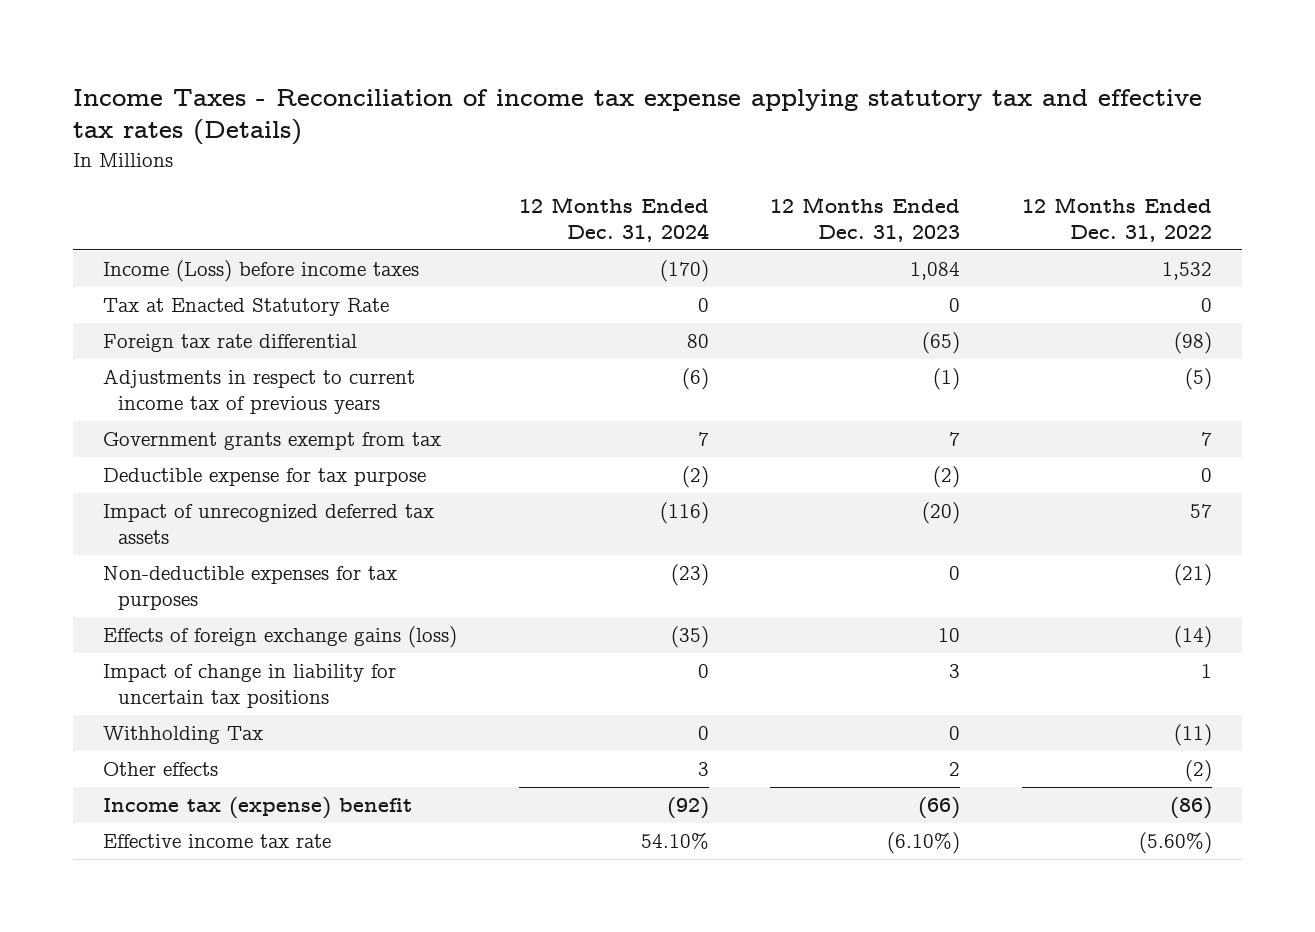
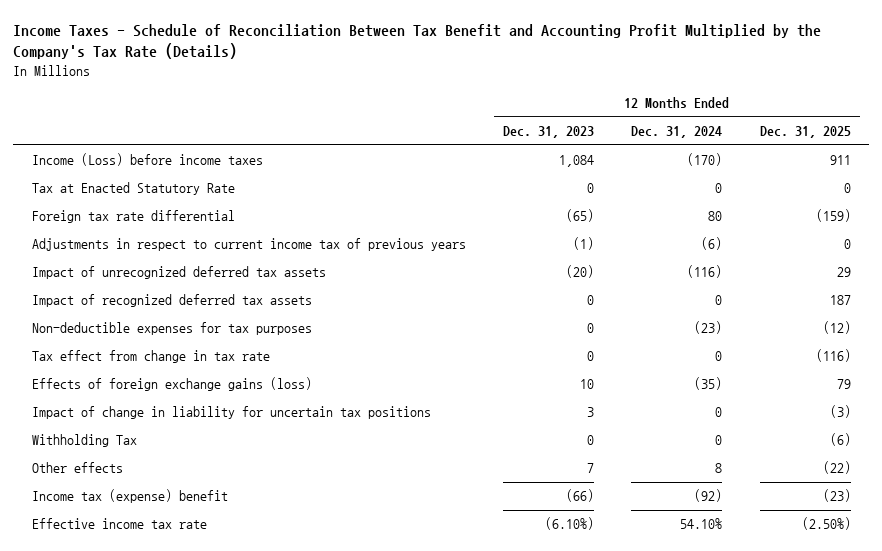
- Income Taxes - Reconciliation of income tax expense applying statutory tax and effective tax rates (Details)
+ Income Taxes - Schedule of Reconciliation Between Tax Benefit and Accounting Profit Multiplied by the Company's Tax Rate (Details)
- | 12 Months Ended Dec. 31, 2024 | 12 Months Ended Dec. 31, 2023 | 12 Months Ended Dec. 31, 2022
+ | 12 Months Ended Dec. 31, 2023 | 12 Months Ended Dec. 31, 2024 | 12 Months Ended Dec. 31, 2025
- Government grants exempt from tax | 7 | 7 | 7
- Deductible expense for tax purpose | (2) | (2) | 0
+ Impact of recognized deferred tax assets | 0 | 0 | 187
+ Tax effect from change in tax rate | 0 | 0 | (116)
- Other effects | 3 | 2 | (2)
+ Other effects | 7 | 8 | (22)

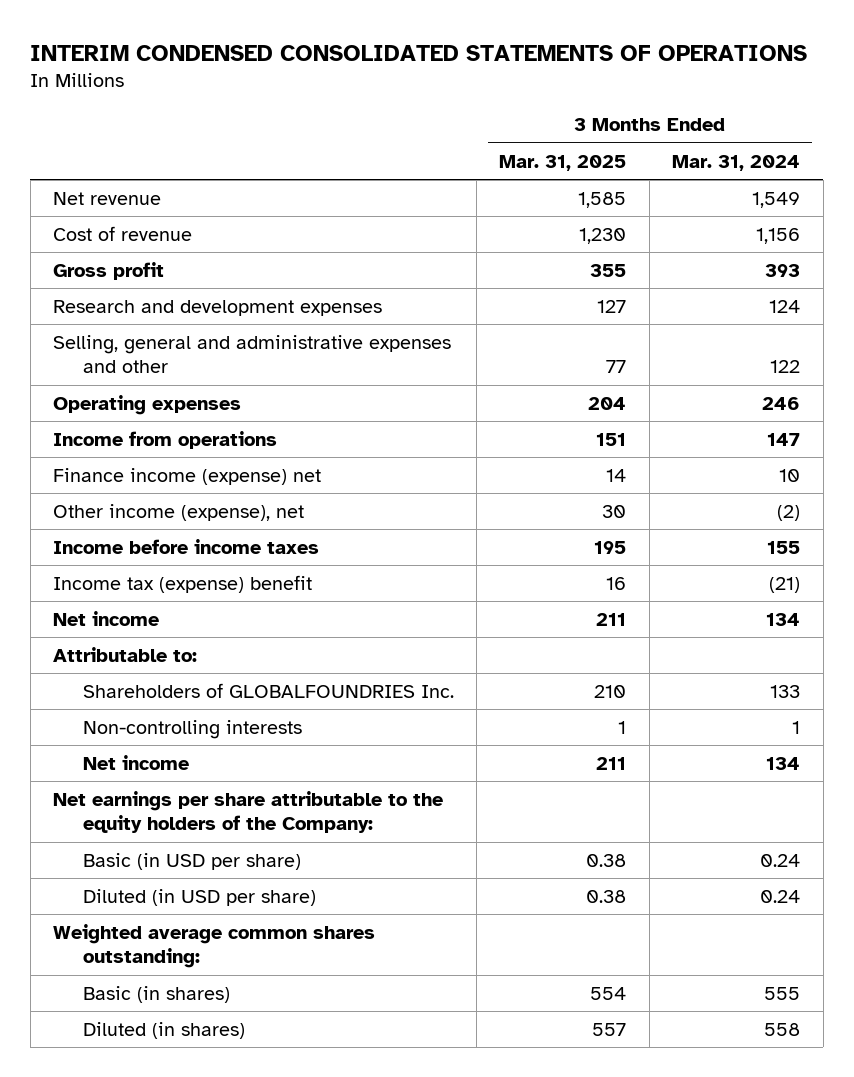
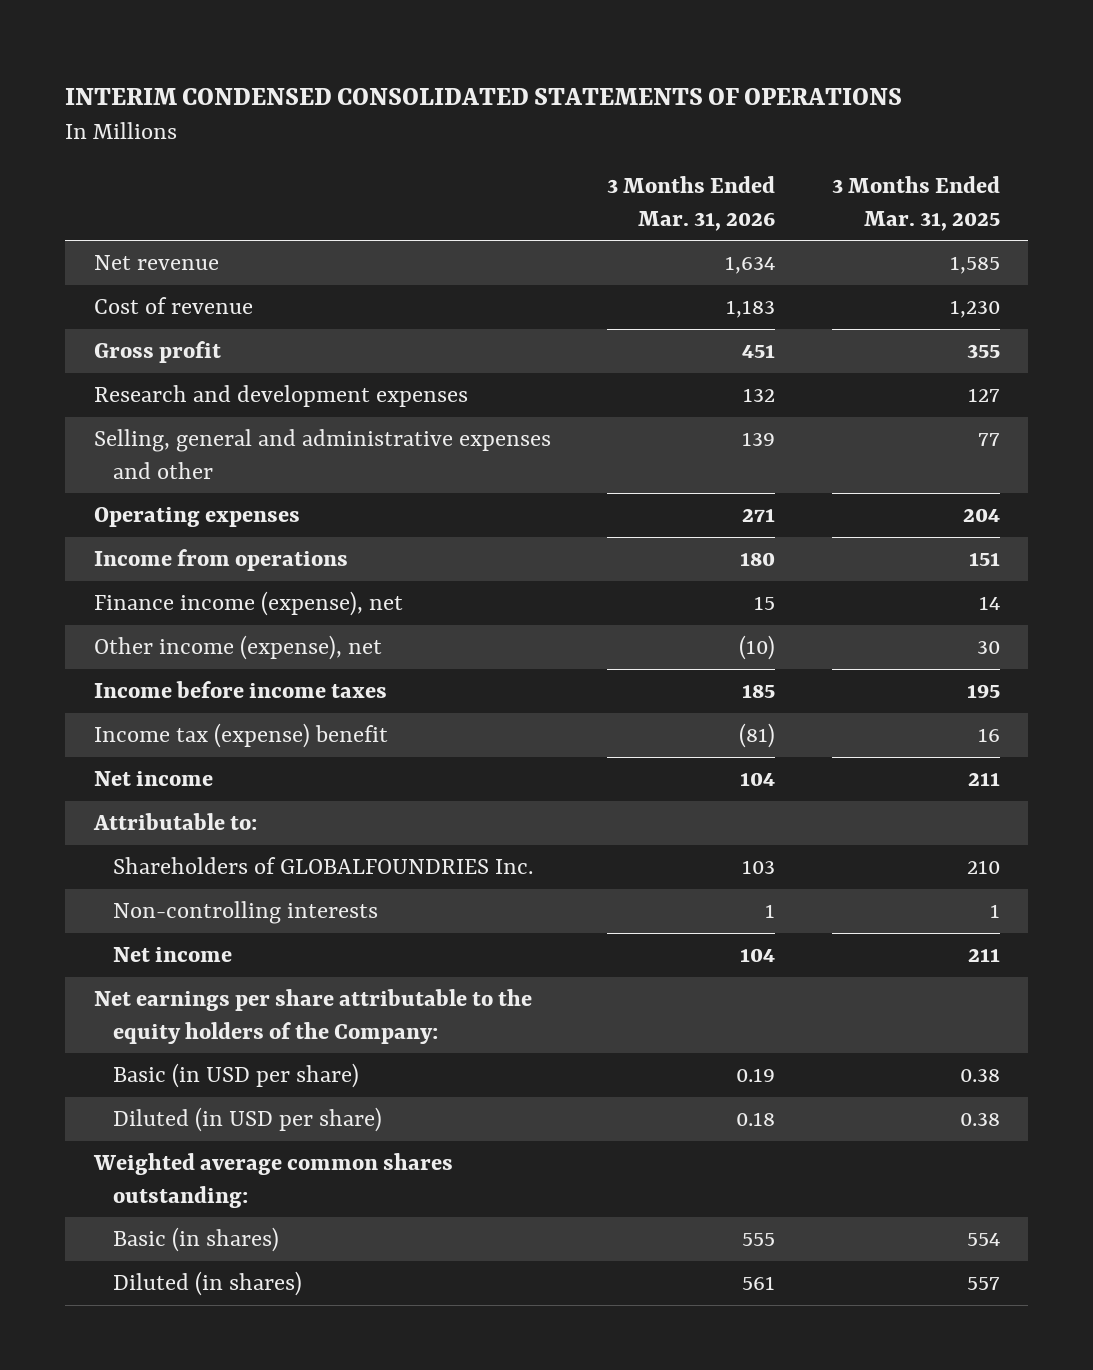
- | 3 Months Ended Mar. 31, 2025 | 3 Months Ended Mar. 31, 2024
+ | 3 Months Ended Mar. 31, 2026 | 3 Months Ended Mar. 31, 2025
- Finance income (expense) net | 14 | 10
+ Finance income (expense), net | 15 | 14

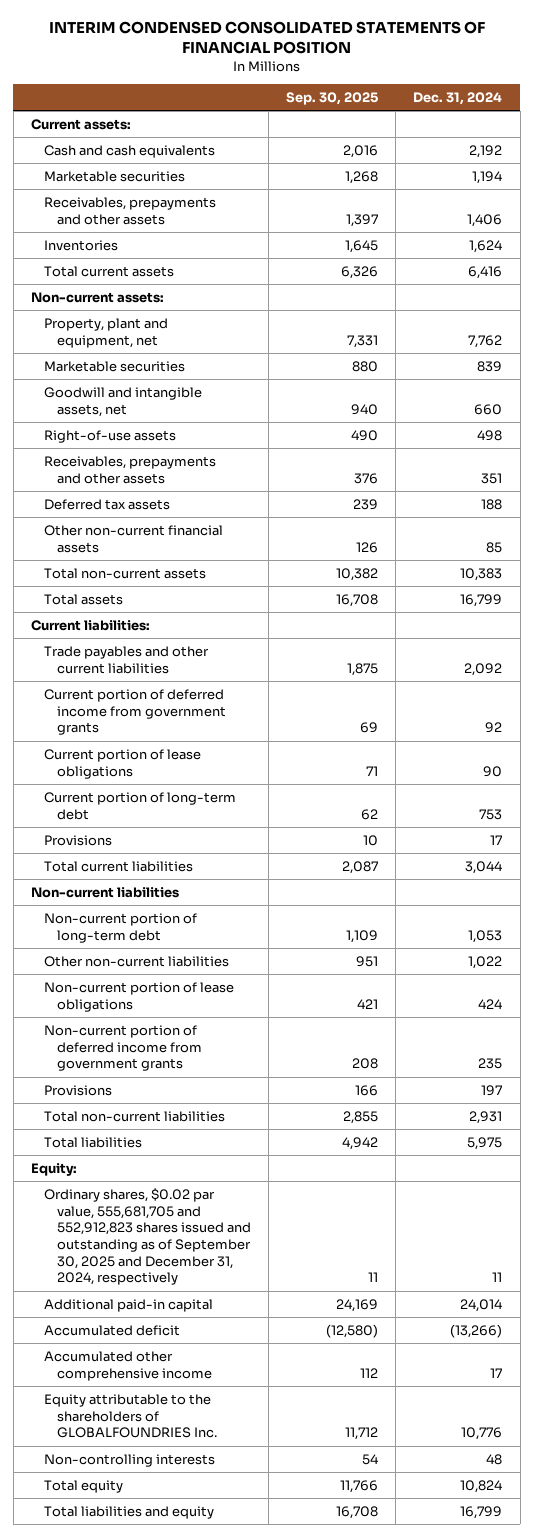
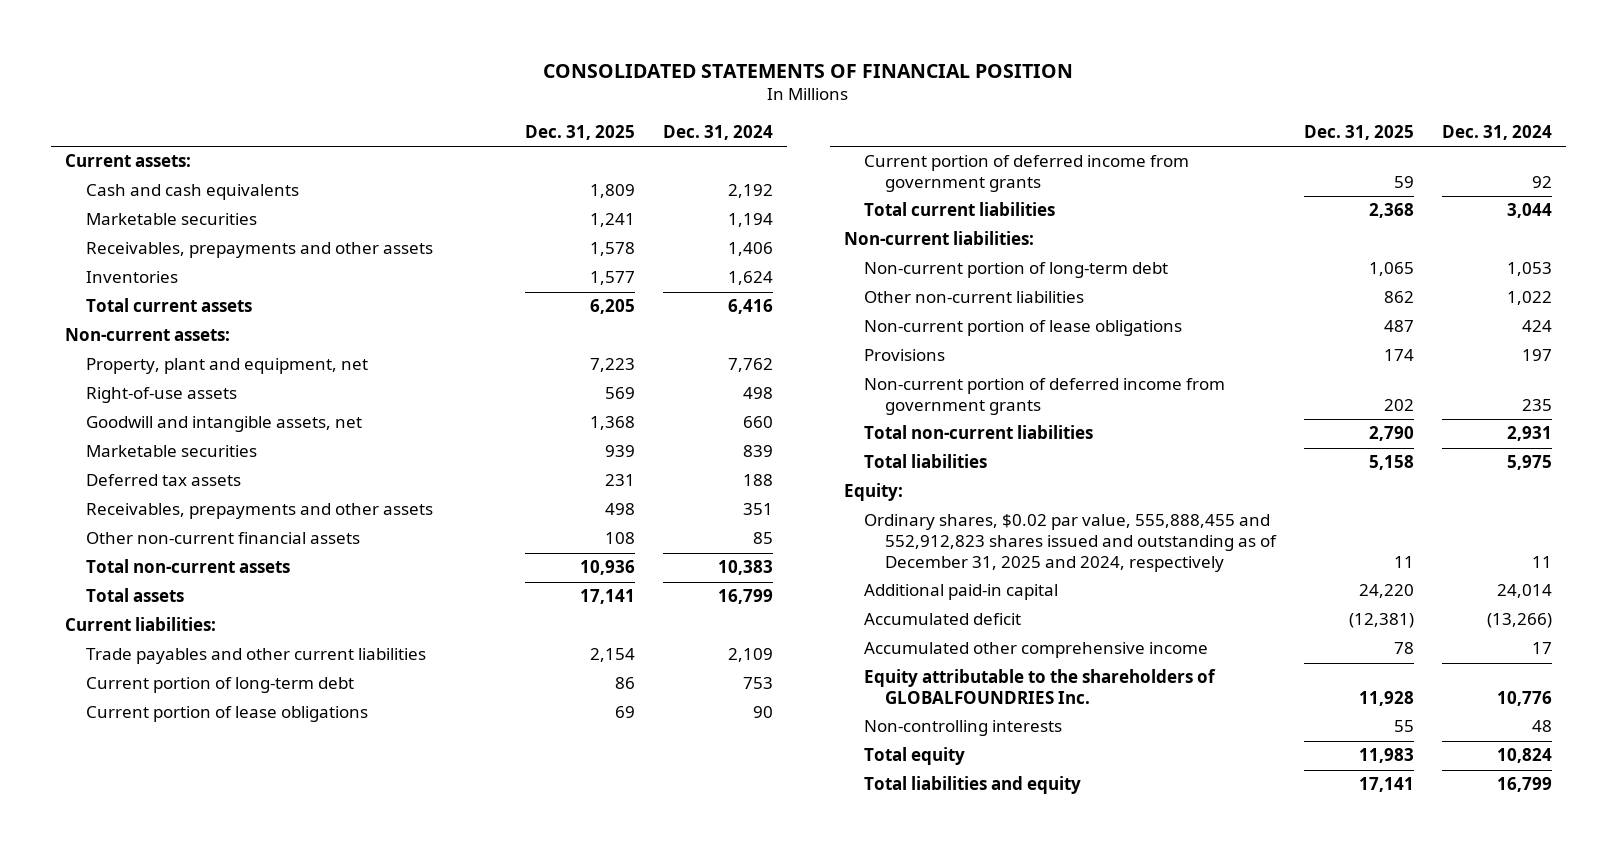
- INTERIM CONDENSED CONSOLIDATED STATEMENTS OF FINANCIAL POSITION
+ CONSOLIDATED STATEMENTS OF FINANCIAL POSITION
- | Sep. 30, 2025 | Dec. 31, 2024
+ | Dec. 31, 2025 | Dec. 31, 2024
moved down: Goodwill and intangible assets, net | 1,368 | 660
moved down: Marketable securities | 939 | 839
moved down: Receivables, prepayments and other assets | 498 | 351
- Trade payables and other current liabilities | 1,875 | 2,092
+ Trade payables and other current liabilities | 2,154 | 2,109
- Provisions | 10 | 17
moved down: Current portion of lease obligations | 69 | 90
moved down: Current portion of deferred income from government grants | 59 | 92
- Non-current liabilities
+ Non-current liabilities:
moved down: Non-current portion of deferred income from government grants | 202 | 235
- Ordinary shares, $0.02 par value, 555,681,705 and 552,912,823 shares issued and outstanding as of September 30, 2025 and December 31, 2024, respectively | 11 | 11
+ Ordinary shares, $0.02 par value, 555,888,455 and 552,912,823 shares issued and outstanding as of December 31, 2025 and 2024, respectively | 11 | 11

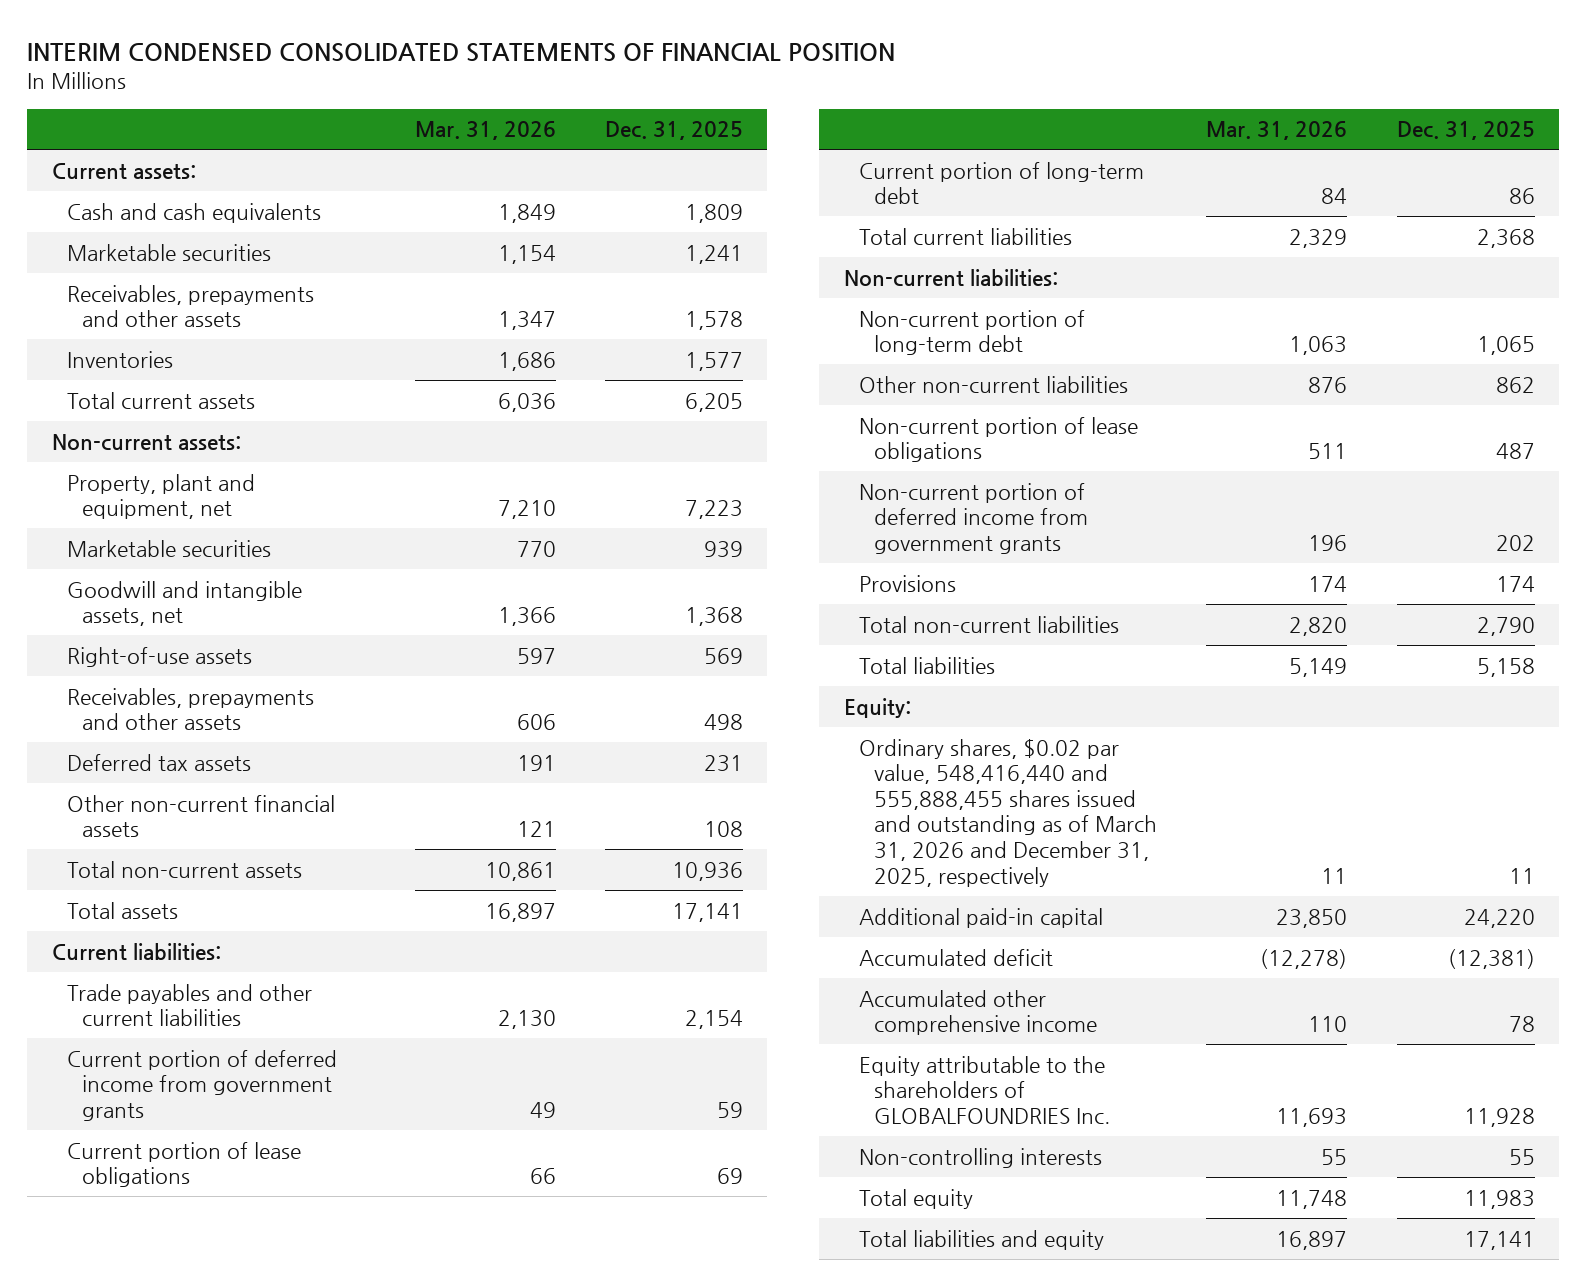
- CONSOLIDATED STATEMENTS OF FINANCIAL POSITION
+ INTERIM CONDENSED CONSOLIDATED STATEMENTS OF FINANCIAL POSITION
- | Dec. 31, 2025 | Dec. 31, 2024
+ | Mar. 31, 2026 | Dec. 31, 2025
moved down: Goodwill and intangible assets, net | 1,366 | 1,368
moved down: Right-of-use assets | 597 | 569
moved down: Deferred tax assets | 191 | 231
moved down: Current portion of lease obligations | 66 | 69
moved down: Current portion of long-term debt | 84 | 86
moved down: Provisions | 174 | 174
- Ordinary shares, $0.02 par value, 555,888,455 and 552,912,823 shares issued and outstanding as of December 31, 2025 and 2024, respectively | 11 | 11
+ Ordinary shares, $0.02 par value, 548,416,440 and 555,888,455 shares issued and outstanding as of March 31, 2026 and December 31, 2025, respectively | 11 | 11

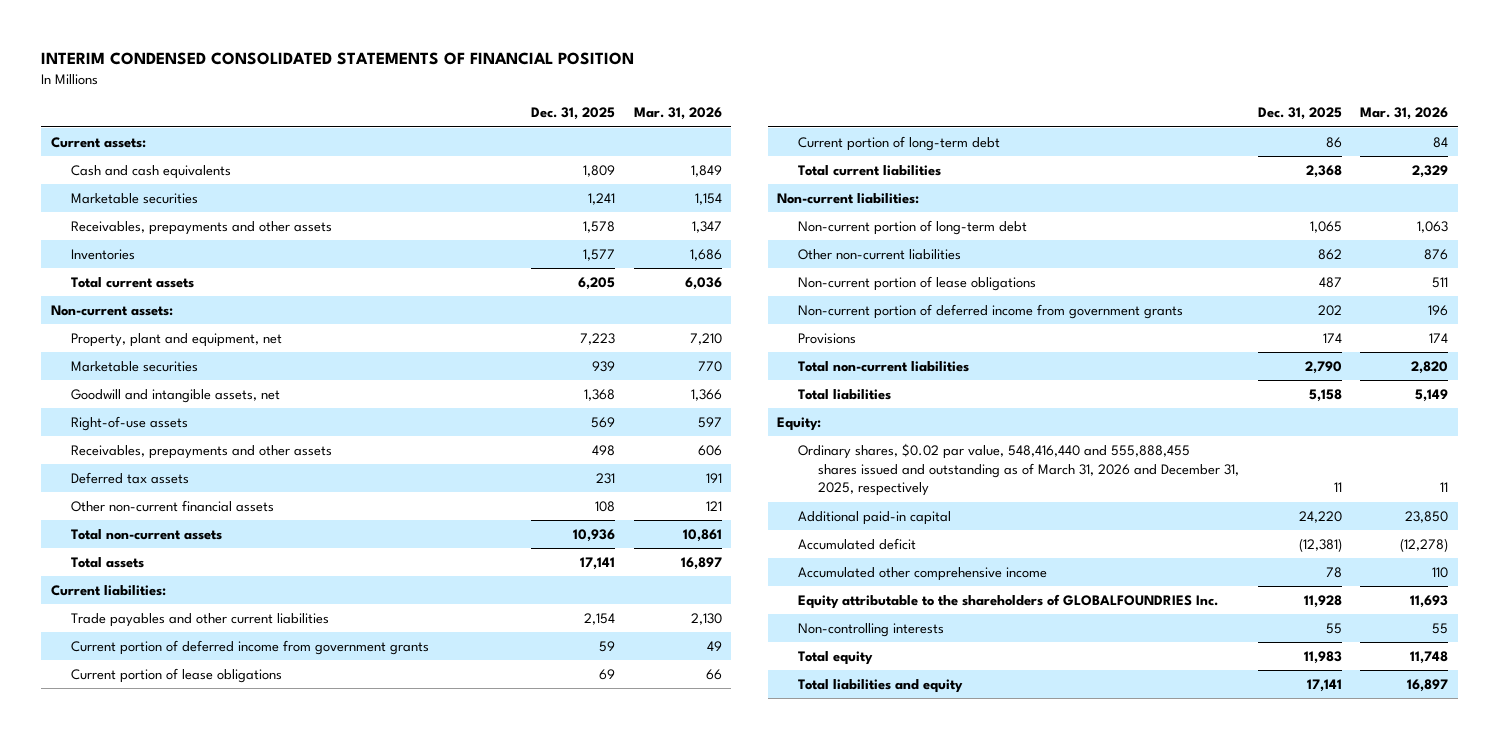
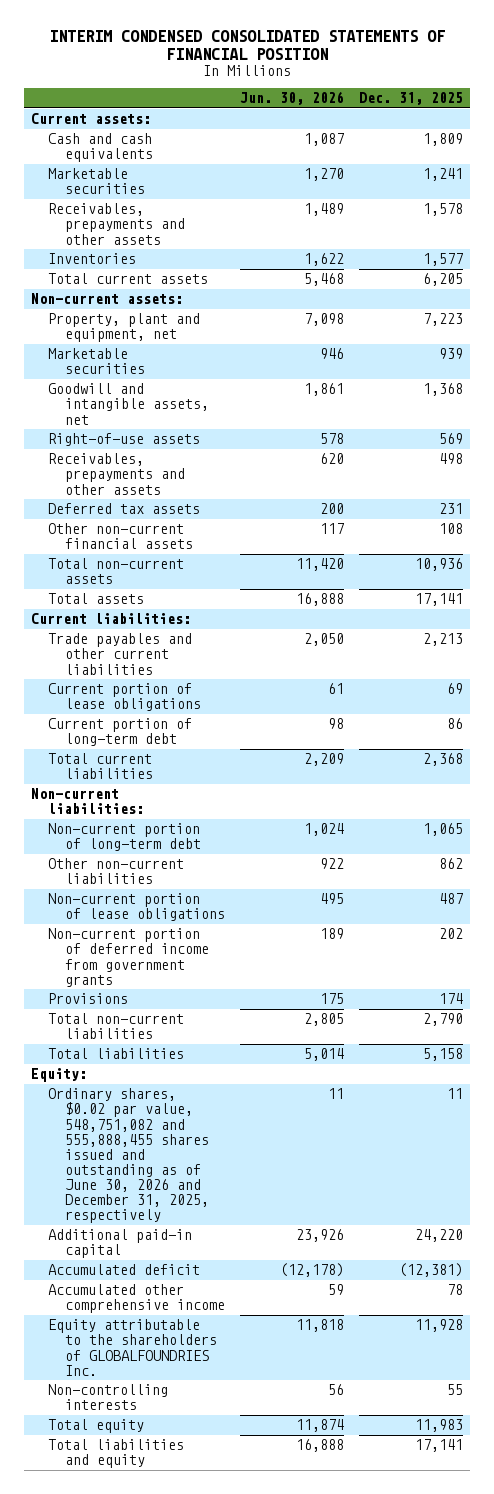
- | Dec. 31, 2025 | Mar. 31, 2026
+ | Jun. 30, 2026 | Dec. 31, 2025
- Trade payables and other current liabilities | 2,154 | 2,130
- Current portion of deferred income from government grants | 59 | 49
+ Trade payables and other current liabilities | 2,050 | 2,213
- Ordinary shares, $0.02 par value, 548,416,440 and 555,888,455 shares issued and outstanding as of March 31, 2026 and December 31, 2025, respectively | 11 | 11
+ Ordinary shares, $0.02 par value, 548,751,082 and 555,888,455 shares issued and outstanding as of June 30, 2026 and December 31, 2025, respectively | 11 | 11

